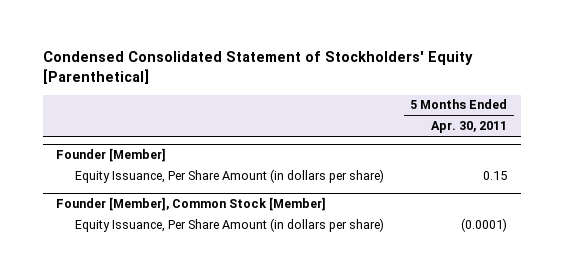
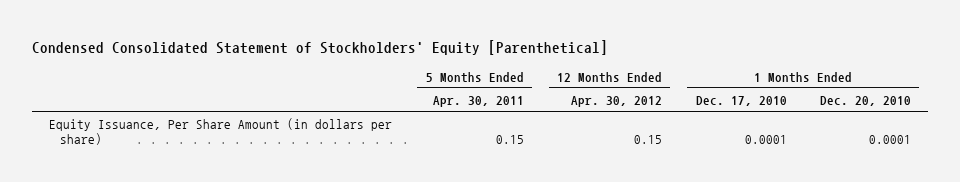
- | 5 Months Ended Apr. 30, 2011
+ | 5 Months Ended Apr. 30, 2011 | 12 Months Ended Apr. 30, 2012 | 1 Months Ended Dec. 17, 2010 | 1 Months Ended Dec. 20, 2010
- Founder [Member]
- Founder [Member], Common Stock [Member]
- Equity Issuance, Per Share Amount (in dollars per share) | (0.0001)

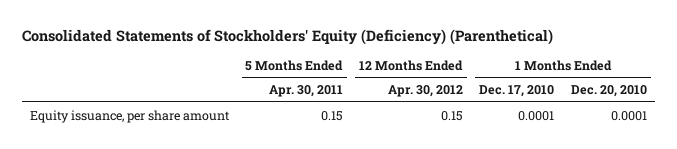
- Condensed Consolidated Statement of Stockholders' Equity [Parenthetical]
+ Consolidated Statements of Stockholders' Equity (Deficiency) (Parenthetical)
- Equity Issuance, Per Share Amount (in dollars per share) | 0.15 | 0.15 | 0.0001 | 0.0001
+ Equity issuance, per share amount | 0.15 | 0.15 | 0.0001 | 0.0001

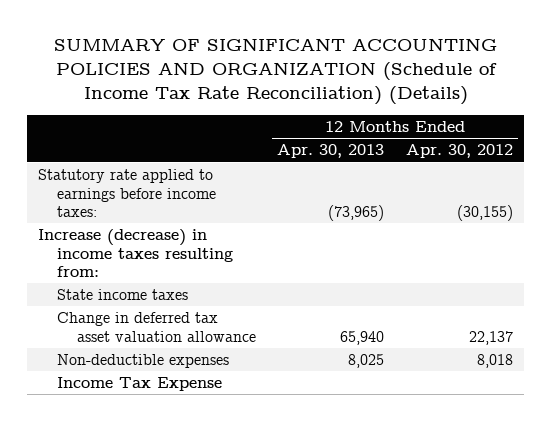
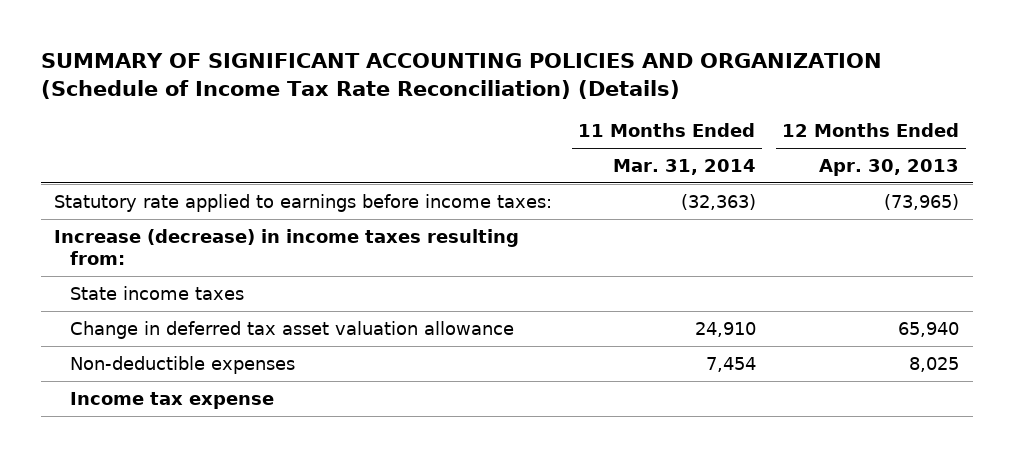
- | 12 Months Ended Apr. 30, 2013 | 12 Months Ended Apr. 30, 2012
+ | 11 Months Ended Mar. 31, 2014 | 12 Months Ended Apr. 30, 2013
- Income Tax Expense
+ Income tax expense

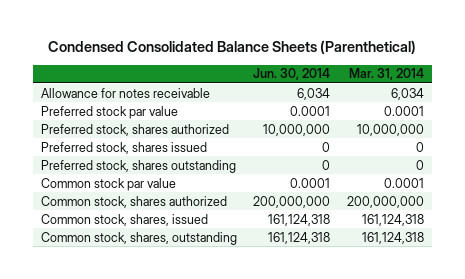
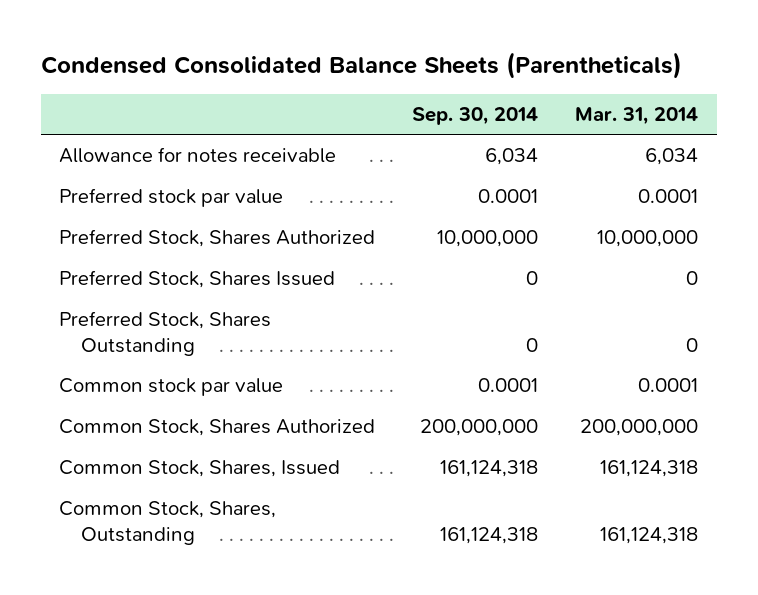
- Condensed Consolidated Balance Sheets (Parenthetical)
+ Condensed Consolidated Balance Sheets (Parentheticals)
- | Jun. 30, 2014 | Mar. 31, 2014
+ | Sep. 30, 2014 | Mar. 31, 2014
- Preferred stock, shares authorized | 10,000,000 | 10,000,000
- Preferred stock, shares issued | 0 | 0
- Preferred stock, shares outstanding | 0 | 0
+ Preferred Stock, Shares Authorized | 10,000,000 | 10,000,000
+ Preferred Stock, Shares Issued | 0 | 0
+ Preferred Stock, Shares Outstanding | 0 | 0
- Common stock, shares authorized | 200,000,000 | 200,000,000
- Common stock, shares, issued | 161,124,318 | 161,124,318
- Common stock, shares, outstanding | 161,124,318 | 161,124,318
+ Common Stock, Shares Authorized | 200,000,000 | 200,000,000
+ Common Stock, Shares, Issued | 161,124,318 | 161,124,318
+ Common Stock, Shares, Outstanding | 161,124,318 | 161,124,318

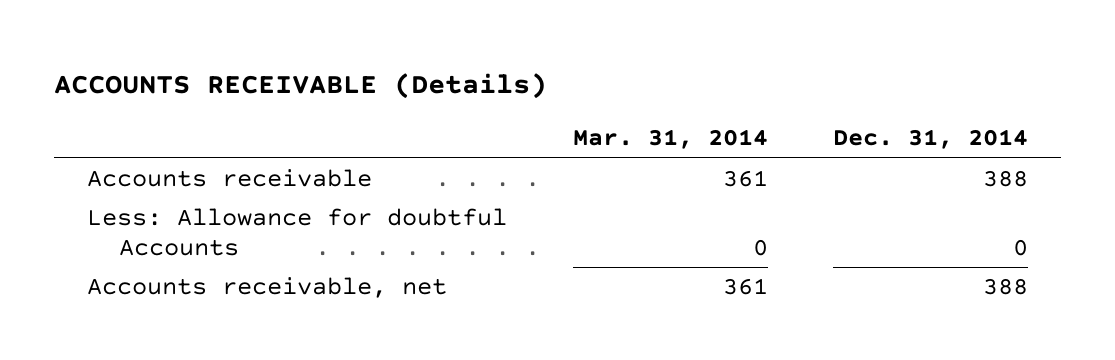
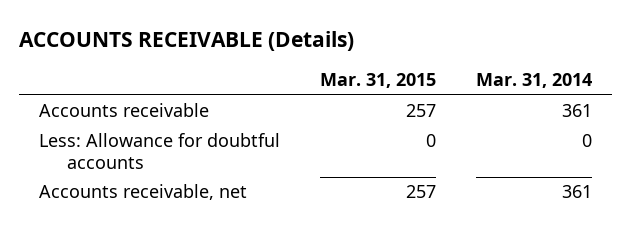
- | Mar. 31, 2014 | Dec. 31, 2014
+ | Mar. 31, 2015 | Mar. 31, 2014
- Less: Allowance for doubtful Accounts | 0 | 0
+ Less: Allowance for doubtful accounts | 0 | 0

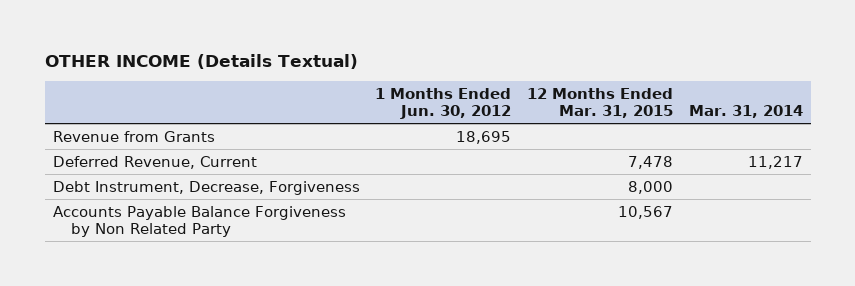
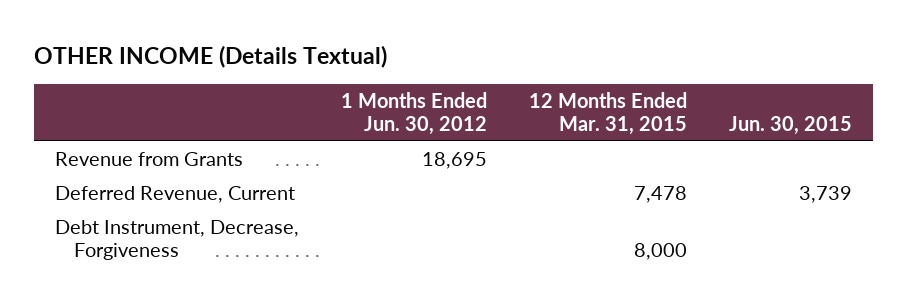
- | 1 Months Ended Jun. 30, 2012 | 12 Months Ended Mar. 31, 2015 | Mar. 31, 2014
+ | 1 Months Ended Jun. 30, 2012 | 12 Months Ended Mar. 31, 2015 | Jun. 30, 2015
- Accounts Payable Balance Forgiveness by Non Related Party | | 10,567 |

